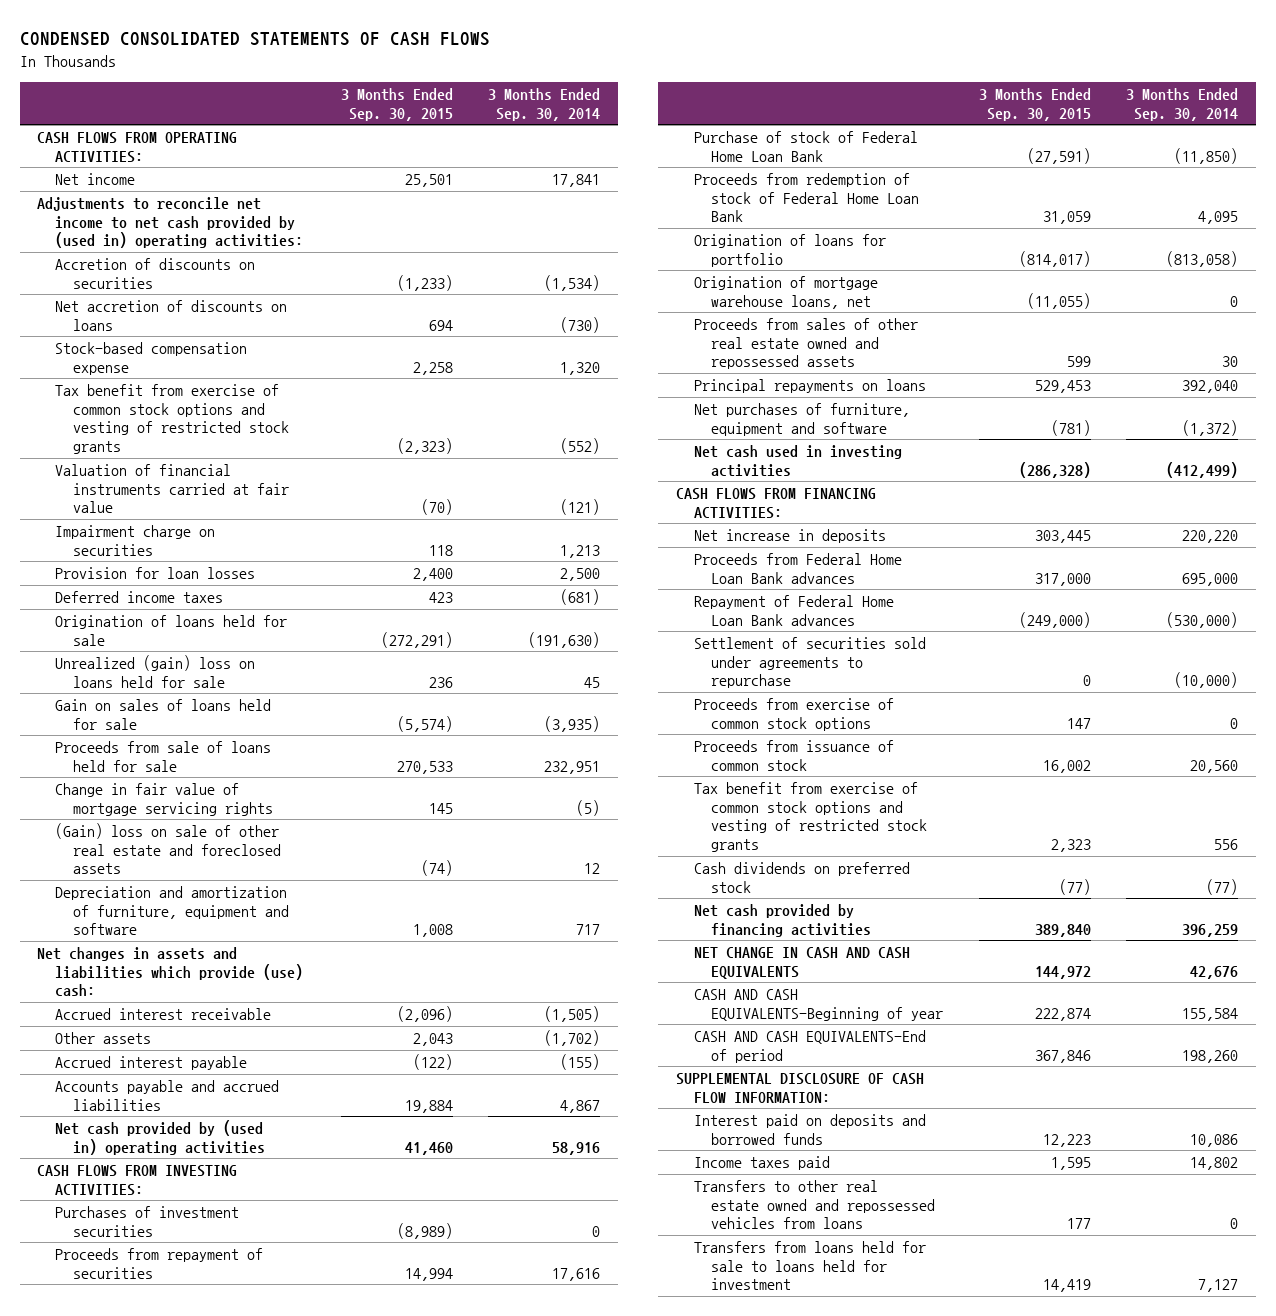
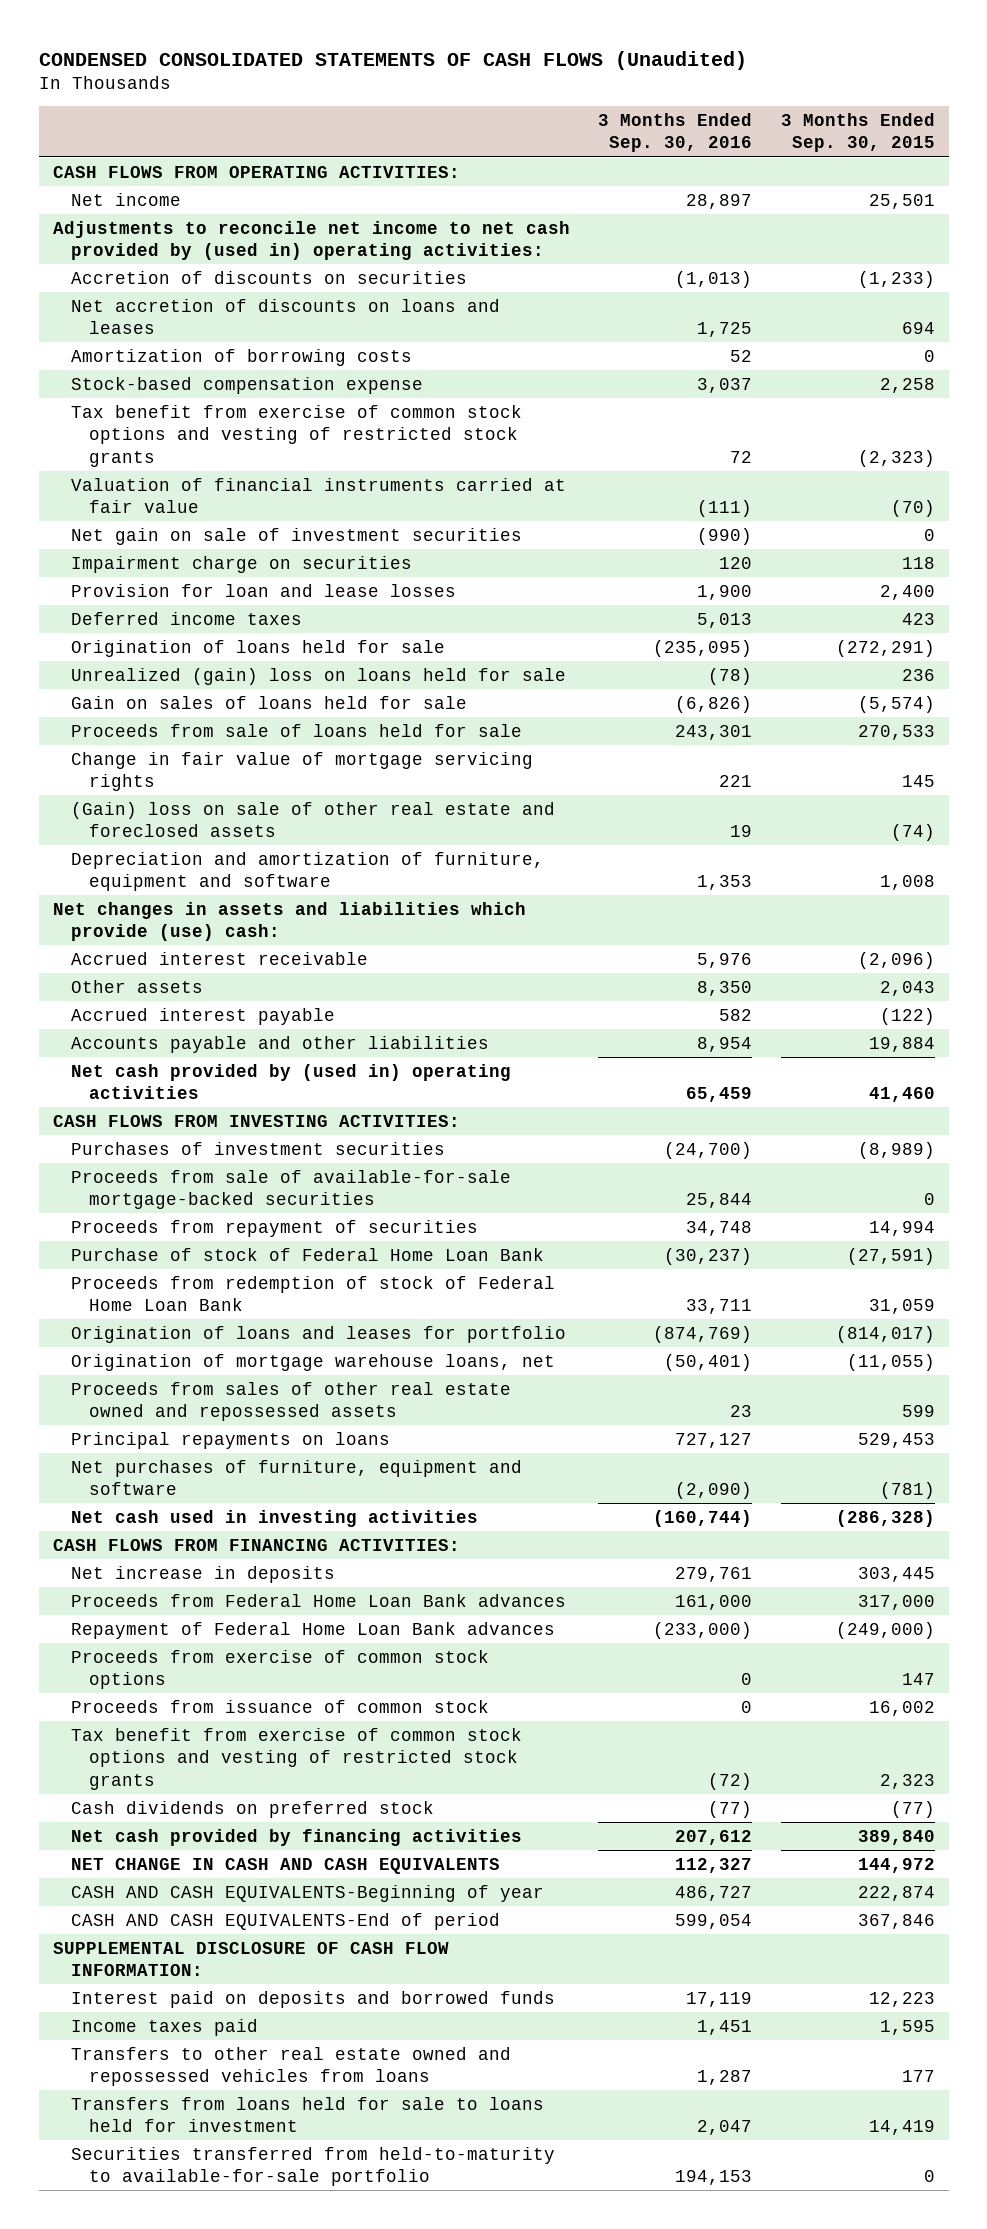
- CONDENSED CONSOLIDATED STATEMENTS OF CASH FLOWS
+ CONDENSED CONSOLIDATED STATEMENTS OF CASH FLOWS (Unaudited)
- | 3 Months Ended Sep. 30, 2015 | 3 Months Ended Sep. 30, 2014
+ | 3 Months Ended Sep. 30, 2016 | 3 Months Ended Sep. 30, 2015
- Net accretion of discounts on loans | 694 | (730)
+ Net accretion of discounts on loans and leases | 1,725 | 694
+ Amortization of borrowing costs | 52 | 0
+ Net gain on sale of investment securities | (990) | 0
- Provision for loan losses | 2,400 | 2,500
+ Provision for loan and lease losses | 1,900 | 2,400
- Accounts payable and accrued liabilities | 19,884 | 4,867
+ Accounts payable and other liabilities | 8,954 | 19,884
+ Proceeds from sale of available-for-sale mortgage-backed securities | 25,844 | 0
- Origination of loans for portfolio | (814,017) | (813,058)
+ Origination of loans and leases for portfolio | (874,769) | (814,017)
- Settlement of securities sold under agreements to repurchase | 0 | (10,000)
+ Securities transferred from held-to-maturity to available-for-sale portfolio | 194,153 | 0

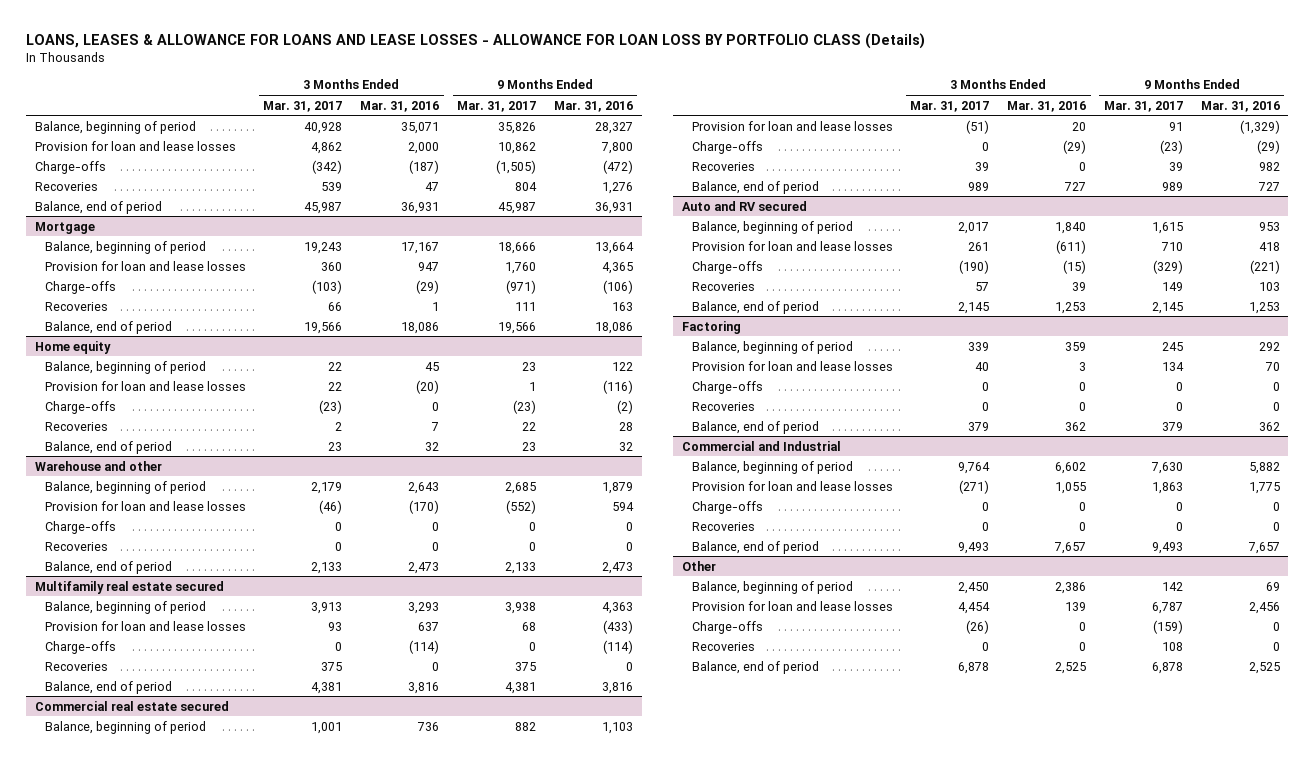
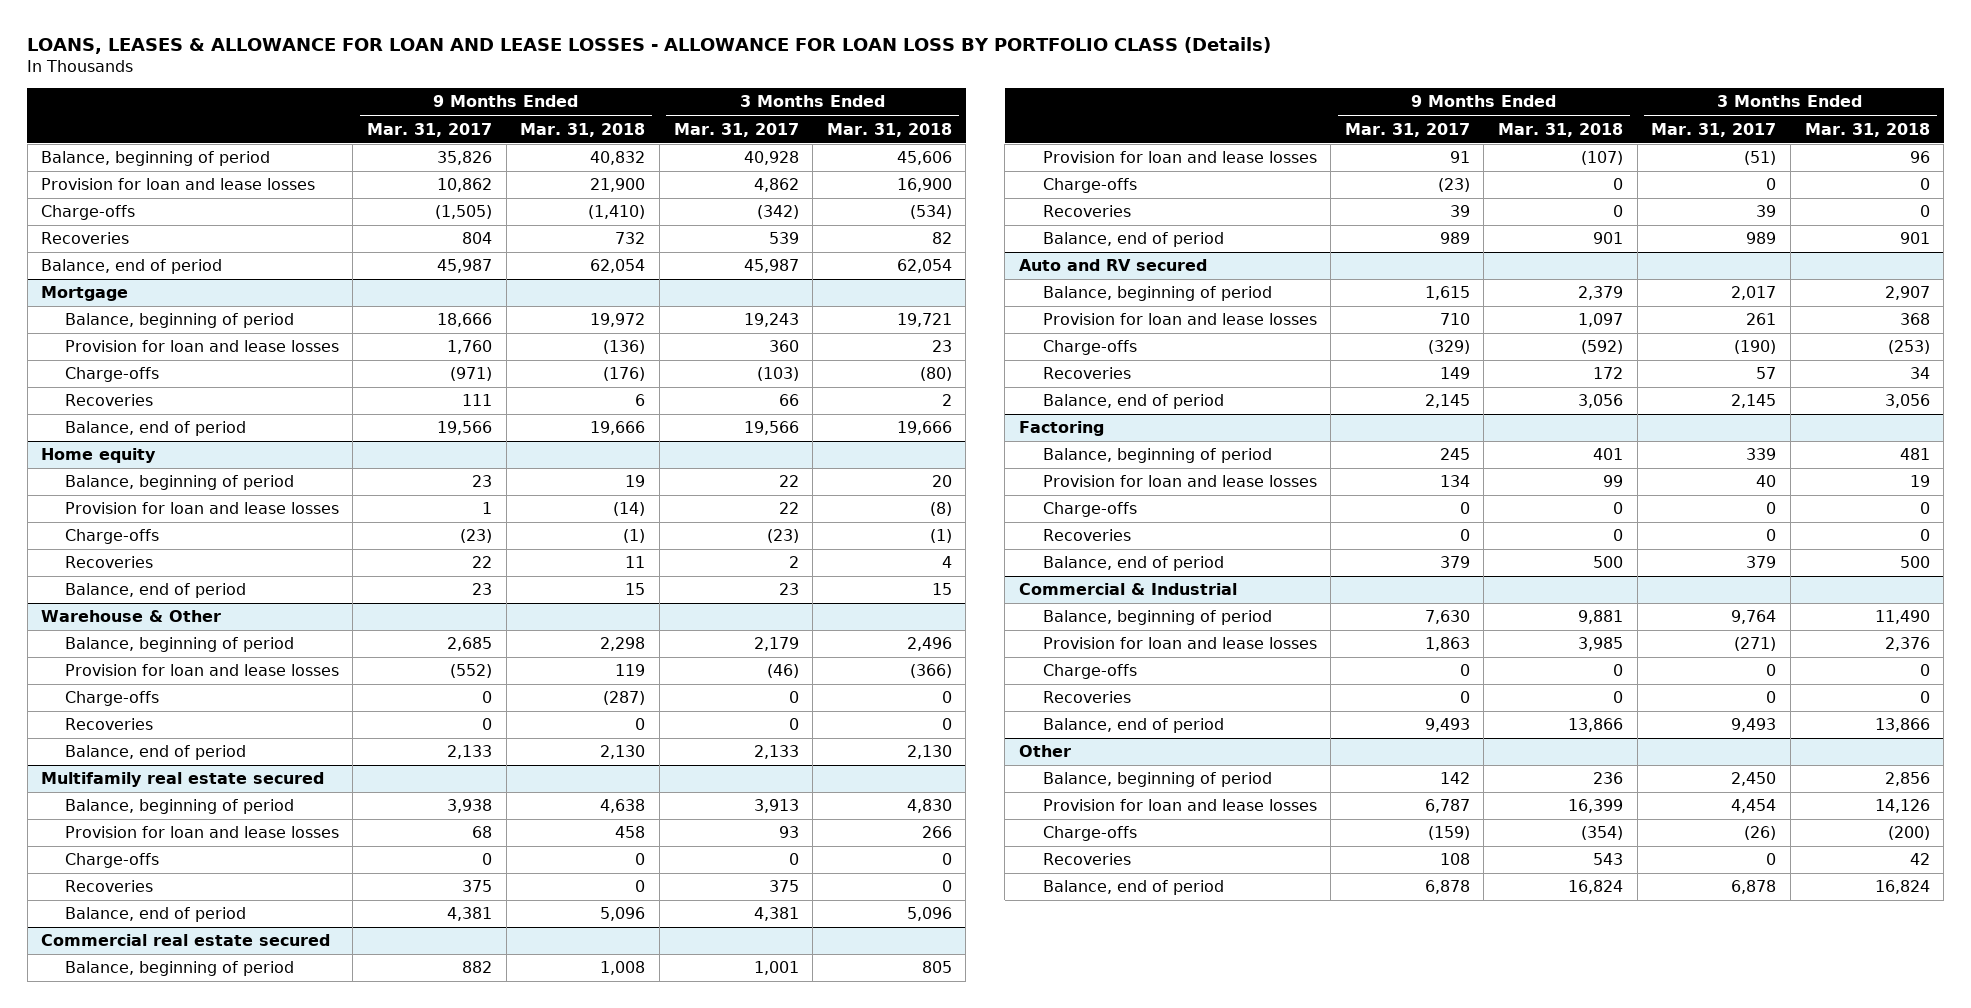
- LOANS, LEASES & ALLOWANCE FOR LOANS AND LEASE LOSSES - ALLOWANCE FOR LOAN LOSS BY PORTFOLIO CLASS (Details)
+ LOANS, LEASES & ALLOWANCE FOR LOAN AND LEASE LOSSES - ALLOWANCE FOR LOAN LOSS BY PORTFOLIO CLASS (Details)
- | 3 Months Ended Mar. 31, 2017 | 3 Months Ended Mar. 31, 2016 | 9 Months Ended Mar. 31, 2017 | 9 Months Ended Mar. 31, 2016
+ | 9 Months Ended Mar. 31, 2017 | 9 Months Ended Mar. 31, 2018 | 3 Months Ended Mar. 31, 2017 | 3 Months Ended Mar. 31, 2018
- Warehouse and other
+ Warehouse & Other
- Commercial and Industrial
+ Commercial & Industrial

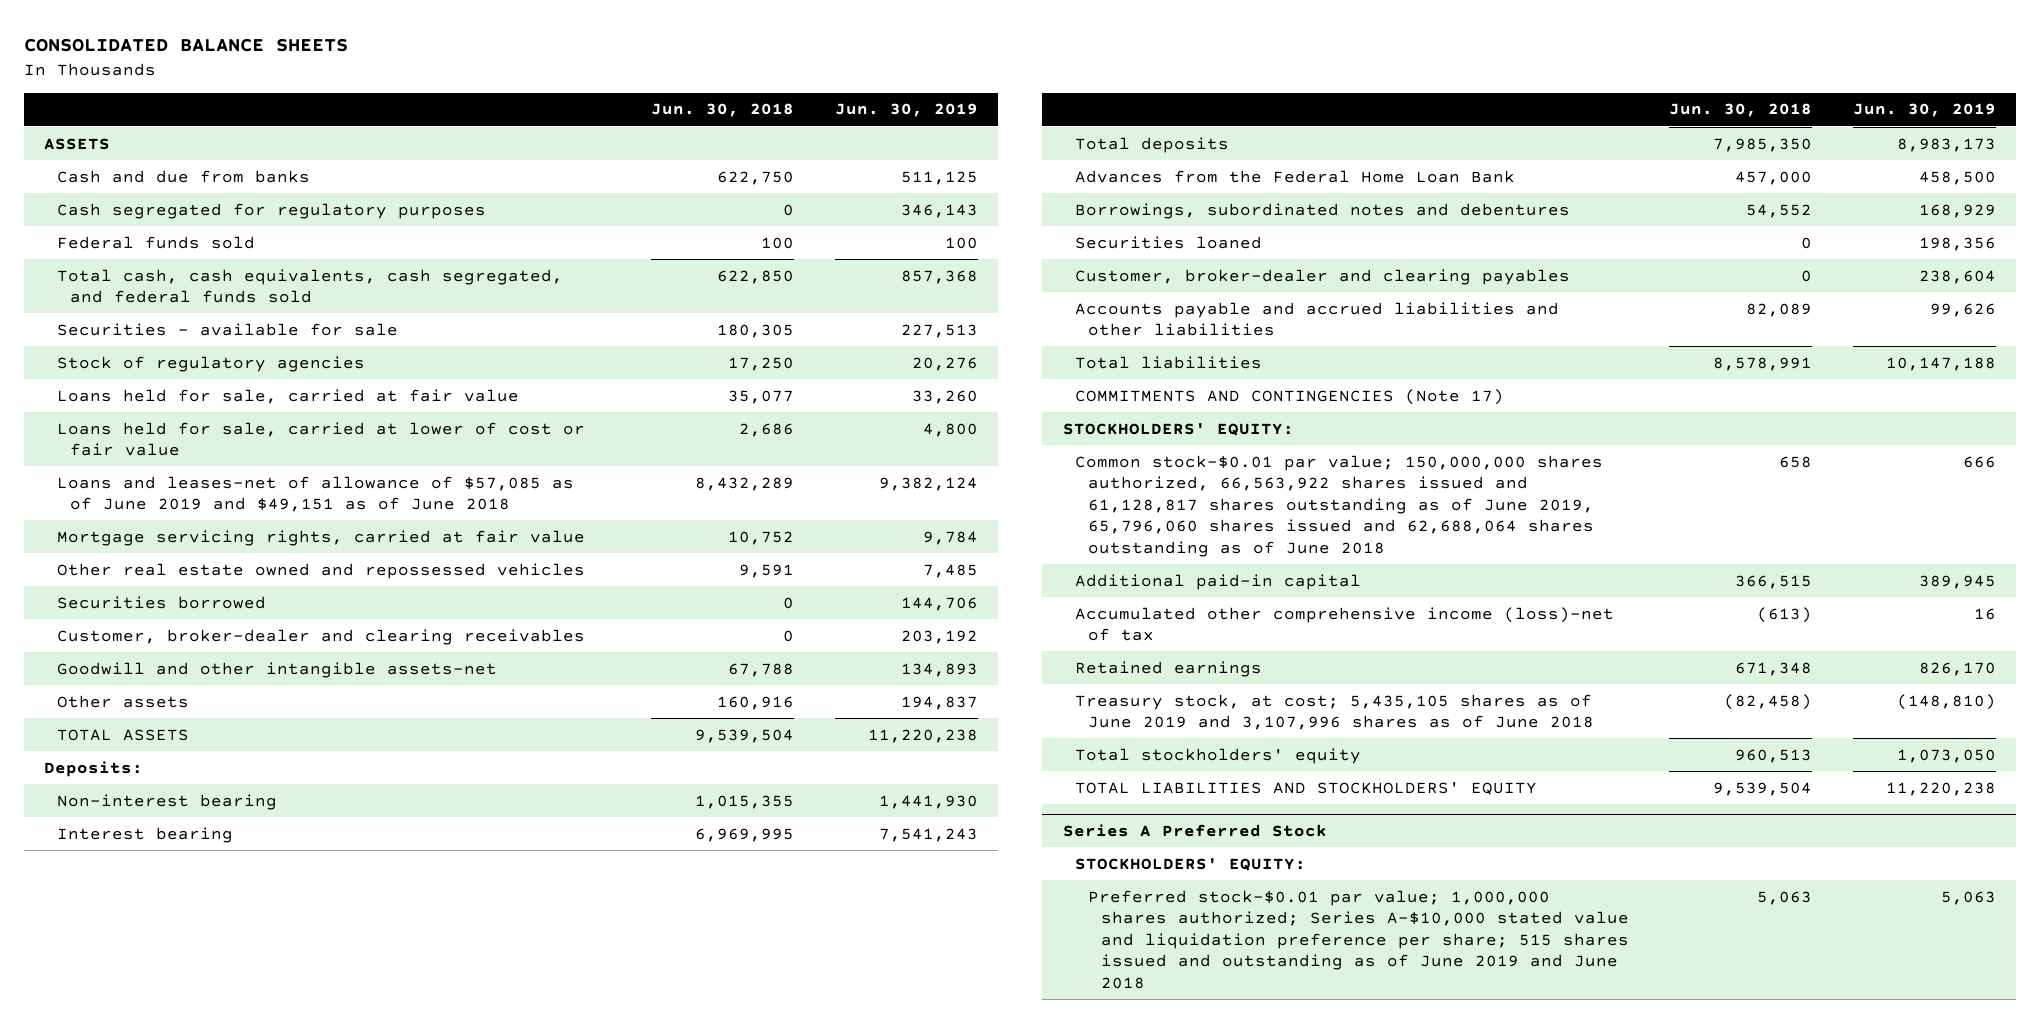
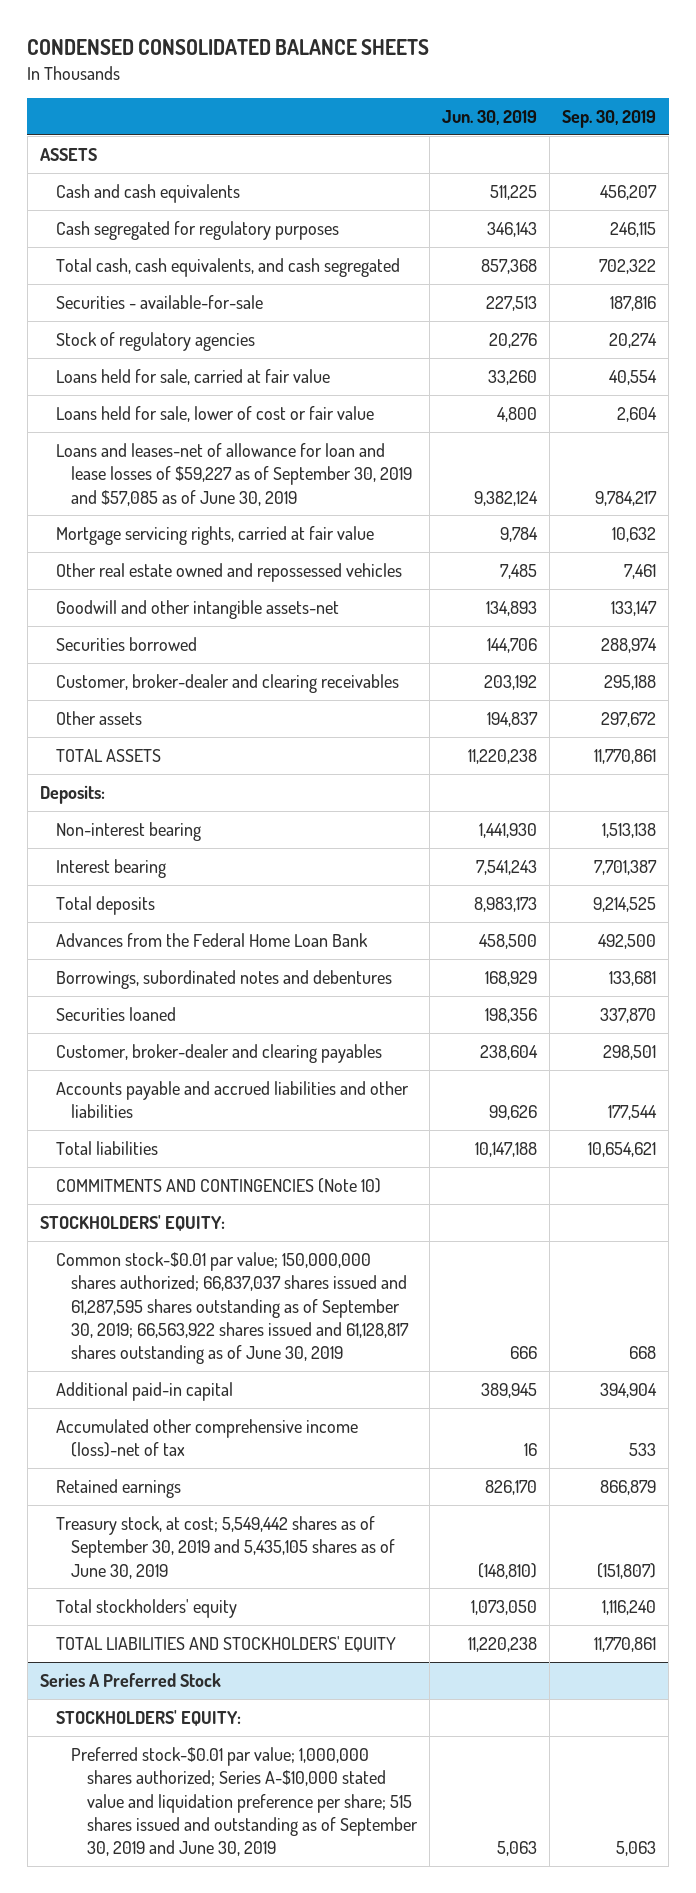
- CONSOLIDATED BALANCE SHEETS
+ CONDENSED CONSOLIDATED BALANCE SHEETS
- | Jun. 30, 2018 | Jun. 30, 2019
+ | Jun. 30, 2019 | Sep. 30, 2019
- Cash and due from banks | 622,750 | 511,125
+ Cash and cash equivalents | 511,225 | 456,207
- Federal funds sold | 100 | 100
- Total cash, cash equivalents, cash segregated, and federal funds sold | 622,850 | 857,368
- Securities - available for sale | 180,305 | 227,513
+ Total cash, cash equivalents, and cash segregated | 857,368 | 702,322
+ Securities - available-for-sale | 227,513 | 187,816
- Loans held for sale, carried at lower of cost or fair value | 2,686 | 4,800
- Loans and leases-net of allowance of $57,085 as of June 2019 and $49,151 as of June 2018 | 8,432,289 | 9,382,124
+ Loans held for sale, lower of cost or fair value | 4,800 | 2,604
+ Loans and leases-net of allowance for loan and lease losses of $59,227 as of September 30, 2019 and $57,085 as of June 30, 2019 | 9,382,124 | 9,784,217
moved up: Goodwill and other intangible assets-net | 134,893 | 133,147
- COMMITMENTS AND CONTINGENCIES (Note 17)
+ COMMITMENTS AND CONTINGENCIES (Note 10)
- Common stock-$0.01 par value; 150,000,000 shares authorized, 66,563,922 shares issued and 61,128,817 shares outstanding as of June 2019, 65,796,060 shares issued and 62,688,064 shares outstanding as of June 2018 | 658 | 666
+ Common stock-$0.01 par value; 150,000,000 shares authorized; 66,837,037 shares issued and 61,287,595 shares outstanding as of September 30, 2019; 66,563,922 shares issued and 61,128,817 shares outstanding as of June 30, 2019 | 666 | 668
- Treasury stock, at cost; 5,435,105 shares as of June 2019 and 3,107,996 shares as of June 2018 | (82,458) | (148,810)
+ Treasury stock, at cost; 5,549,442 shares as of September 30, 2019 and 5,435,105 shares as of June 30, 2019 | (148,810) | (151,807)
@ Series A Preferred Stock
- Preferred stock-$0.01 par value; 1,000,000 shares authorized; Series A-$10,000 stated value and liquidation preference per share; 515 shares issued and outstanding as of June 2019 and June 2018 | 5,063 | 5,063
+ Preferred stock-$0.01 par value; 1,000,000 shares authorized; Series A-$10,000 stated value and liquidation preference per share; 515 shares issued and outstanding as of September 30, 2019 and June 30, 2019 | 5,063 | 5,063

